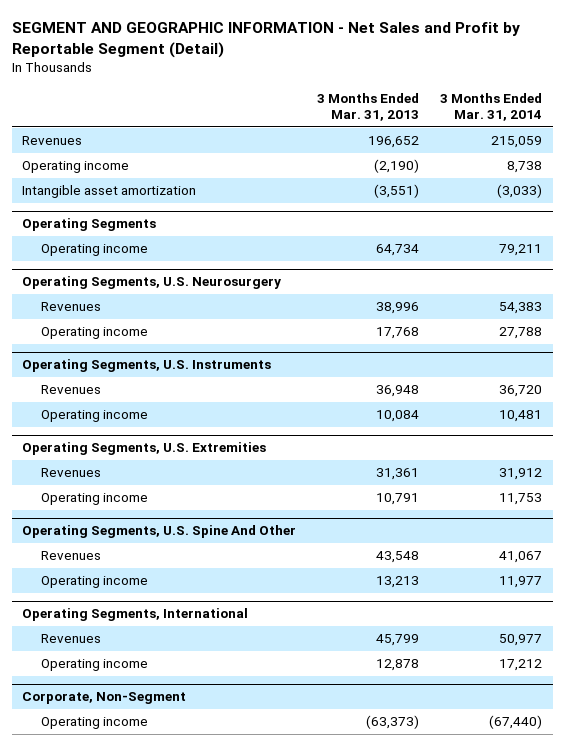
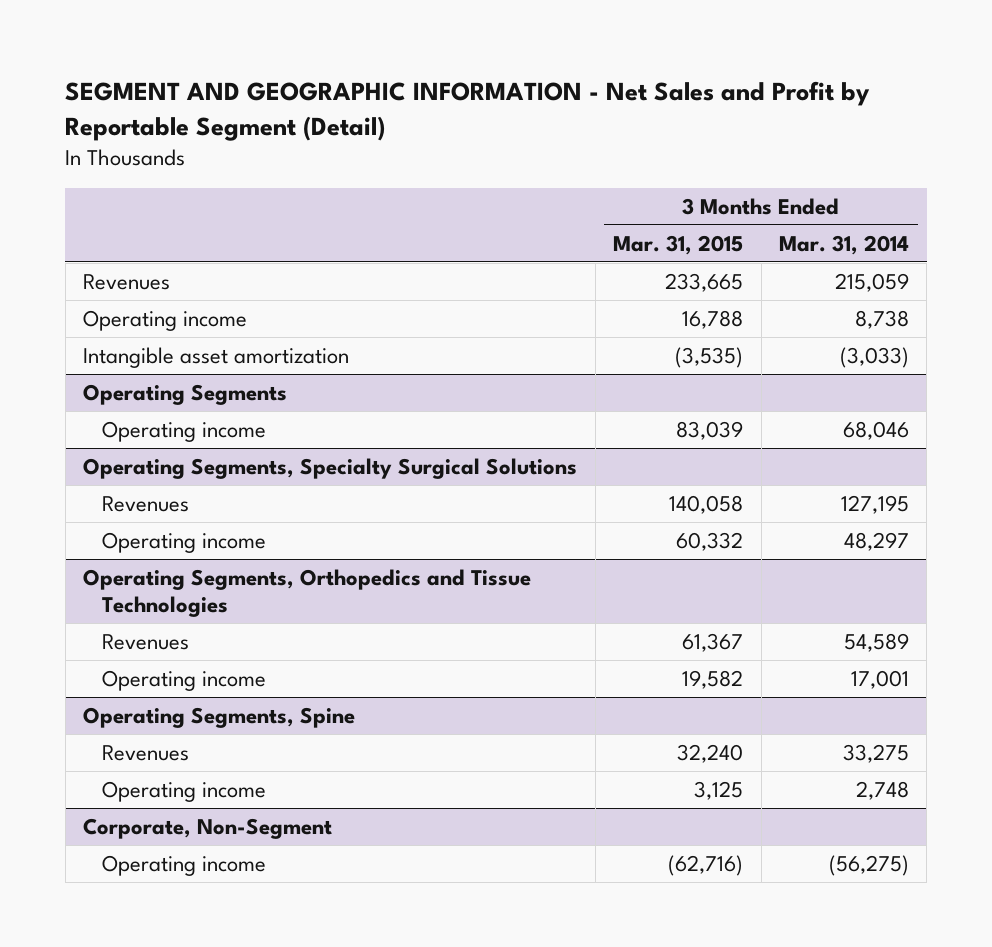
- | 3 Months Ended Mar. 31, 2013 | 3 Months Ended Mar. 31, 2014
+ | 3 Months Ended Mar. 31, 2015 | 3 Months Ended Mar. 31, 2014
@ Operating Segments
- Operating income | 64,734 | 79,211
- Operating Segments, U.S. Neurosurgery
- Revenues | 38,996 | 54,383
- Operating income | 17,768 | 27,788
- Operating Segments, U.S. Instruments
- Revenues | 36,948 | 36,720
- Operating income | 10,084 | 10,481
- Operating Segments, U.S. Extremities
- Revenues | 31,361 | 31,912
- Operating income | 10,791 | 11,753
- Operating Segments, U.S. Spine And Other
- Revenues | 43,548 | 41,067
- Operating income | 13,213 | 11,977
- Operating Segments, International
- Revenues | 45,799 | 50,977
- Operating income | 12,878 | 17,212
@ Operating Segments
+ Operating income | 83,039 | 68,046
+ Operating Segments, Specialty Surgical Solutions
+ Revenues | 140,058 | 127,195
+ Operating income | 60,332 | 48,297
+ Operating Segments, Orthopedics and Tissue Technologies
+ Revenues | 61,367 | 54,589
+ Operating income | 19,582 | 17,001
+ Operating Segments, Spine
+ Revenues | 32,240 | 33,275
+ Operating income | 3,125 | 2,748
@ Corporate, Non-Segment
- Operating income | (63,373) | (67,440)
+ Operating income | (62,716) | (56,275)

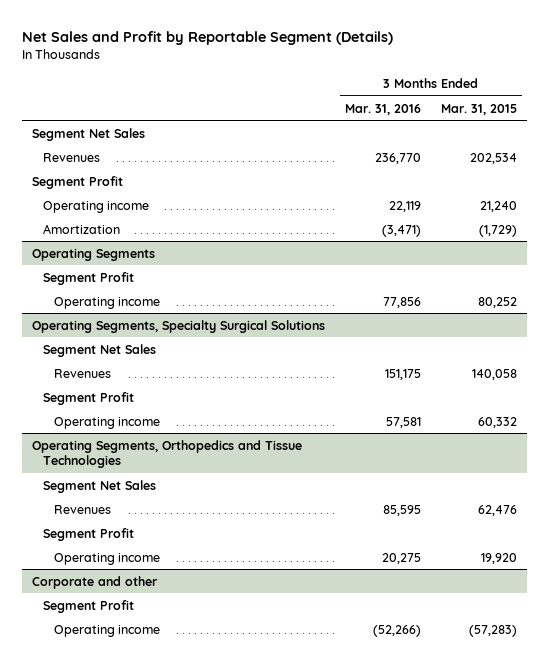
- SEGMENT AND GEOGRAPHIC INFORMATION - Net Sales and Profit by Reportable Segment (Detail)
+ Net Sales and Profit by Reportable Segment (Details)
- | 3 Months Ended Mar. 31, 2015 | 3 Months Ended Mar. 31, 2014
+ | 3 Months Ended Mar. 31, 2016 | 3 Months Ended Mar. 31, 2015
- Revenues | 233,665 | 215,059
- Operating income | 16,788 | 8,738
- Intangible asset amortization | (3,535) | (3,033)
+ Segment Net Sales
+ Revenues | 236,770 | 202,534
+ Segment Profit
+ Operating income | 22,119 | 21,240
+ Amortization | (3,471) | (1,729)
@ Operating Segments
- Operating income | 83,039 | 68,046
+ Segment Profit
+ Operating income | 77,856 | 80,252
@ Operating Segments, Specialty Surgical Solutions
+ Segment Net Sales
+ Segment Profit
@ Operating Segments, Orthopedics and Tissue Technologies
- Revenues | 61,367 | 54,589
- Operating income | 19,582 | 17,001
- Operating Segments, Spine
- Revenues | 32,240 | 33,275
- Operating income | 3,125 | 2,748
- Corporate, Non-Segment
- Operating income | (62,716) | (56,275)
@ Operating Segments, Orthopedics and Tissue Technologies
+ Segment Net Sales
+ Revenues | 85,595 | 62,476
+ Segment Profit
+ Operating income | 20,275 | 19,920
+ Corporate and other
+ Segment Profit
+ Operating income | (52,266) | (57,283)

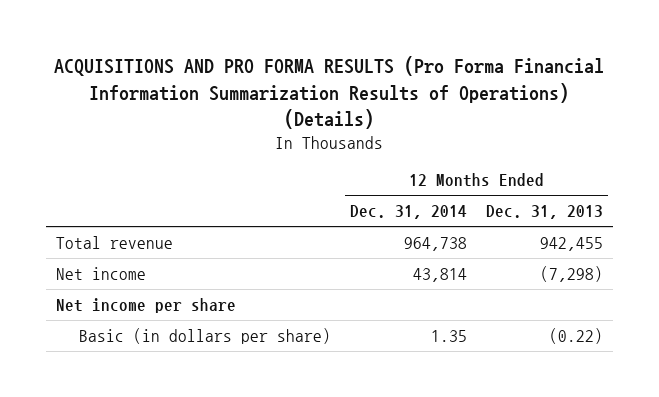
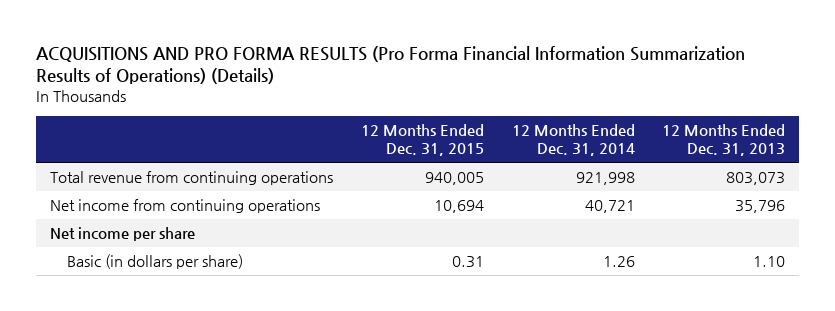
- | 12 Months Ended Dec. 31, 2014 | 12 Months Ended Dec. 31, 2013
+ | 12 Months Ended Dec. 31, 2015 | 12 Months Ended Dec. 31, 2014 | 12 Months Ended Dec. 31, 2013
- Total revenue | 964,738 | 942,455
- Net income | 43,814 | (7,298)
+ Total revenue from continuing operations | 940,005 | 921,998 | 803,073
+ Net income from continuing operations | 10,694 | 40,721 | 35,796
- Basic (in dollars per share) | 1.35 | (0.22)
+ Basic (in dollars per share) | 0.31 | 1.26 | 1.10

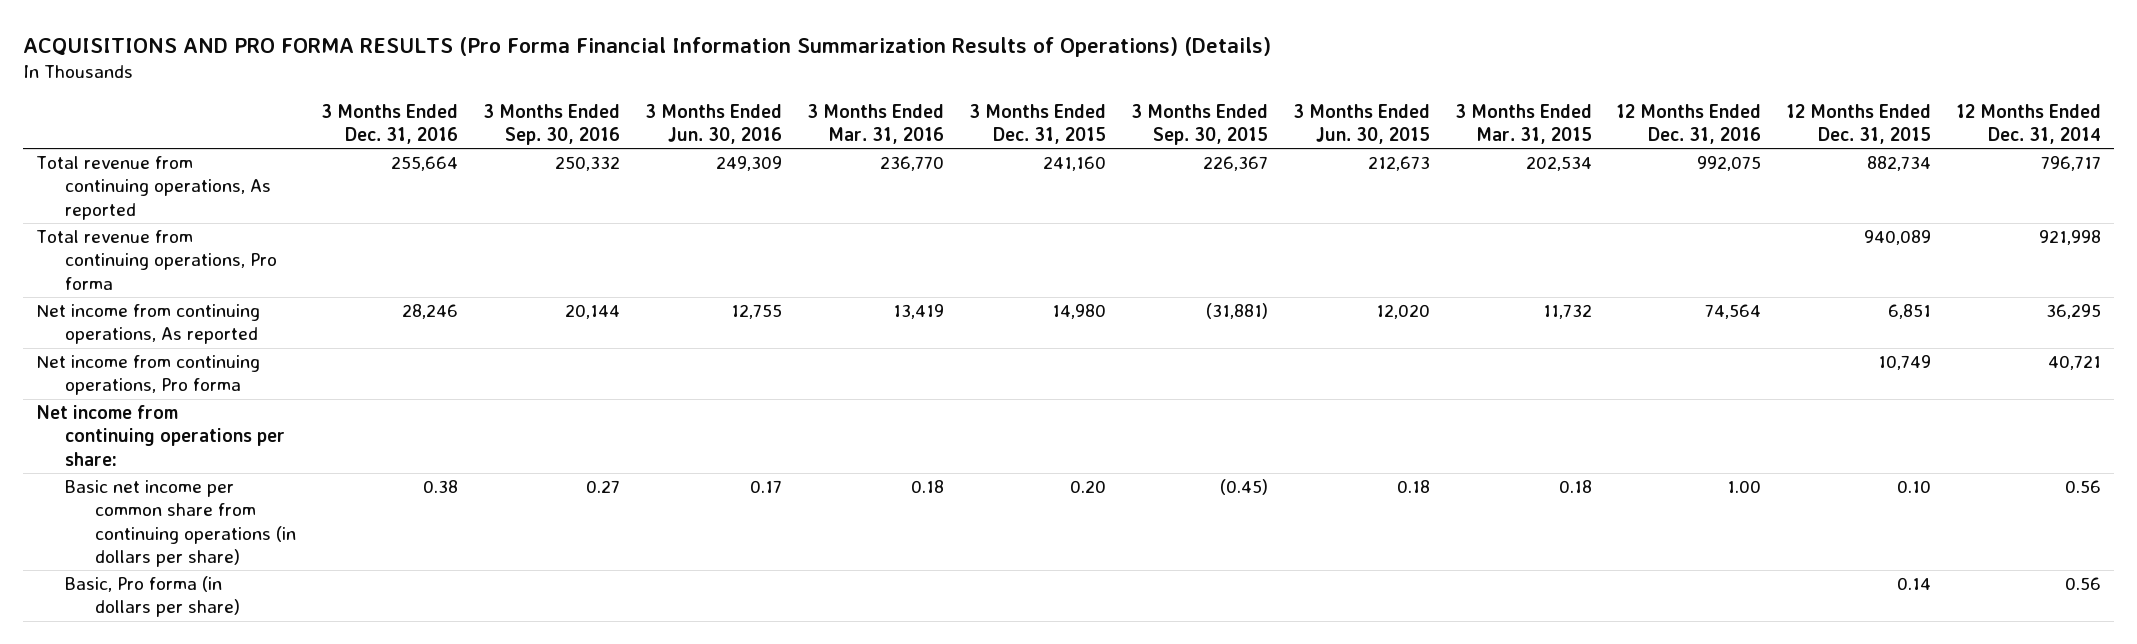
- | 12 Months Ended Dec. 31, 2015 | 12 Months Ended Dec. 31, 2014 | 12 Months Ended Dec. 31, 2013
+ | 3 Months Ended Dec. 31, 2016 | 3 Months Ended Sep. 30, 2016 | 3 Months Ended Jun. 30, 2016 | 3 Months Ended Mar. 31, 2016 | 3 Months Ended Dec. 31, 2015 | 3 Months Ended Sep. 30, 2015 | 3 Months Ended Jun. 30, 2015 | 3 Months Ended Mar. 31, 2015 | 12 Months Ended Dec. 31, 2016 | 12 Months Ended Dec. 31, 2015 | 12 Months Ended Dec. 31, 2014
- Total revenue from continuing operations | 940,005 | 921,998 | 803,073
- Net income from continuing operations | 10,694 | 40,721 | 35,796
- Net income per share
- Basic (in dollars per share) | 0.31 | 1.26 | 1.10
+ Total revenue from continuing operations, As reported | 255,664 | 250,332 | 249,309 | 236,770 | 241,160 | 226,367 | 212,673 | 202,534 | 992,075 | 882,734 | 796,717
+ Total revenue from continuing operations, Pro forma | | | | | | | | | | 940,089 | 921,998
+ Net income from continuing operations, As reported | 28,246 | 20,144 | 12,755 | 13,419 | 14,980 | (31,881) | 12,020 | 11,732 | 74,564 | 6,851 | 36,295
+ Net income from continuing operations, Pro forma | | | | | | | | | | 10,749 | 40,721
+ Net income from continuing operations per share:
+ Basic net income per common share from continuing operations (in dollars per share) | 0.38 | 0.27 | 0.17 | 0.18 | 0.20 | (0.45) | 0.18 | 0.18 | 1.00 | 0.10 | 0.56
+ Basic, Pro forma (in dollars per share) | | | | | | | | | | 0.14 | 0.56

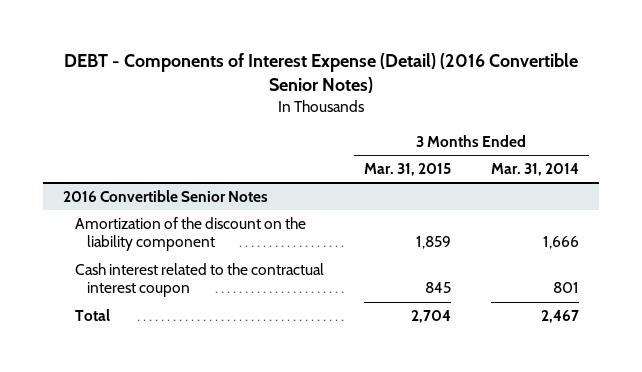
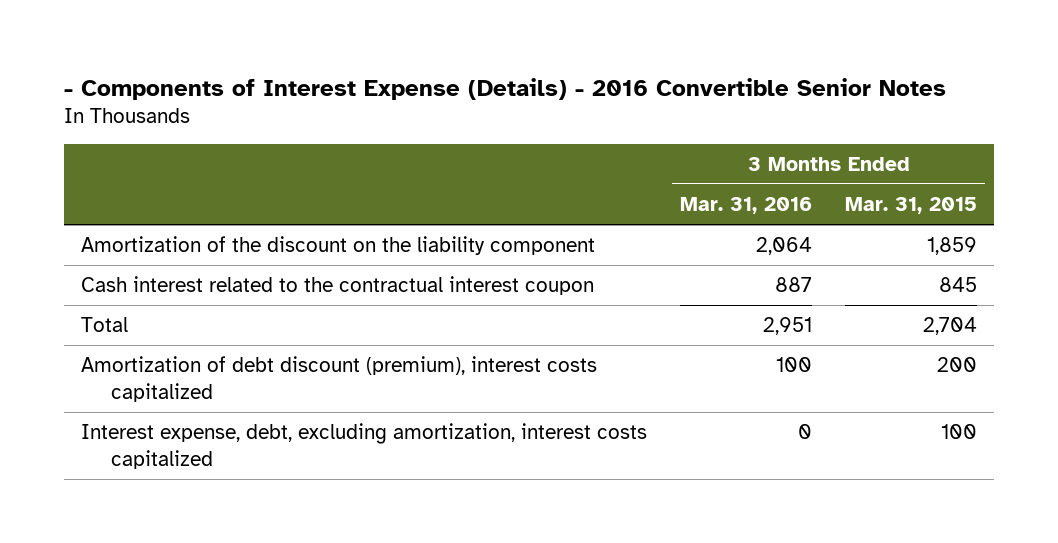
- DEBT - Components of Interest Expense (Detail) (2016 Convertible Senior Notes)
+ - Components of Interest Expense (Details) - 2016 Convertible Senior Notes
- | 3 Months Ended Mar. 31, 2015 | 3 Months Ended Mar. 31, 2014
+ | 3 Months Ended Mar. 31, 2016 | 3 Months Ended Mar. 31, 2015
- 2016 Convertible Senior Notes
+ Amortization of debt discount (premium), interest costs capitalized | 100 | 200
+ Interest expense, debt, excluding amortization, interest costs capitalized | 0 | 100

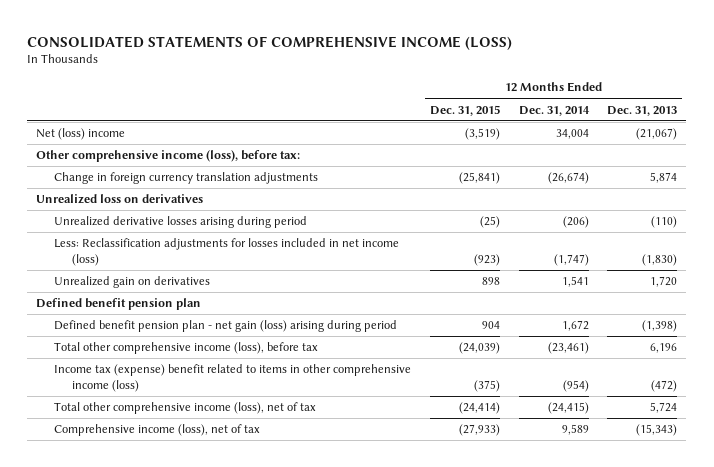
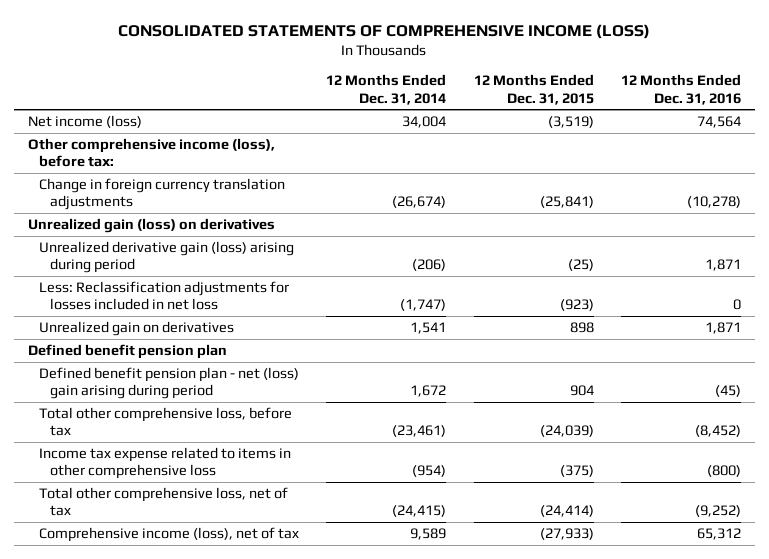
- | 12 Months Ended Dec. 31, 2015 | 12 Months Ended Dec. 31, 2014 | 12 Months Ended Dec. 31, 2013
+ | 12 Months Ended Dec. 31, 2014 | 12 Months Ended Dec. 31, 2015 | 12 Months Ended Dec. 31, 2016
- Net (loss) income | (3,519) | 34,004 | (21,067)
+ Net income (loss) | 34,004 | (3,519) | 74,564
- Unrealized loss on derivatives
- Unrealized derivative losses arising during period | (25) | (206) | (110)
- Less: Reclassification adjustments for losses included in net income (loss) | (923) | (1,747) | (1,830)
+ Unrealized gain (loss) on derivatives
+ Unrealized derivative gain (loss) arising during period | (206) | (25) | 1,871
+ Less: Reclassification adjustments for losses included in net loss | (1,747) | (923) | 0
- Defined benefit pension plan - net gain (loss) arising during period | 904 | 1,672 | (1,398)
- Total other comprehensive income (loss), before tax | (24,039) | (23,461) | 6,196
- Income tax (expense) benefit related to items in other comprehensive income (loss) | (375) | (954) | (472)
- Total other comprehensive income (loss), net of tax | (24,414) | (24,415) | 5,724
+ Defined benefit pension plan - net (loss) gain arising during period | 1,672 | 904 | (45)
+ Total other comprehensive loss, before tax | (23,461) | (24,039) | (8,452)
+ Income tax expense related to items in other comprehensive loss | (954) | (375) | (800)
+ Total other comprehensive loss, net of tax | (24,415) | (24,414) | (9,252)

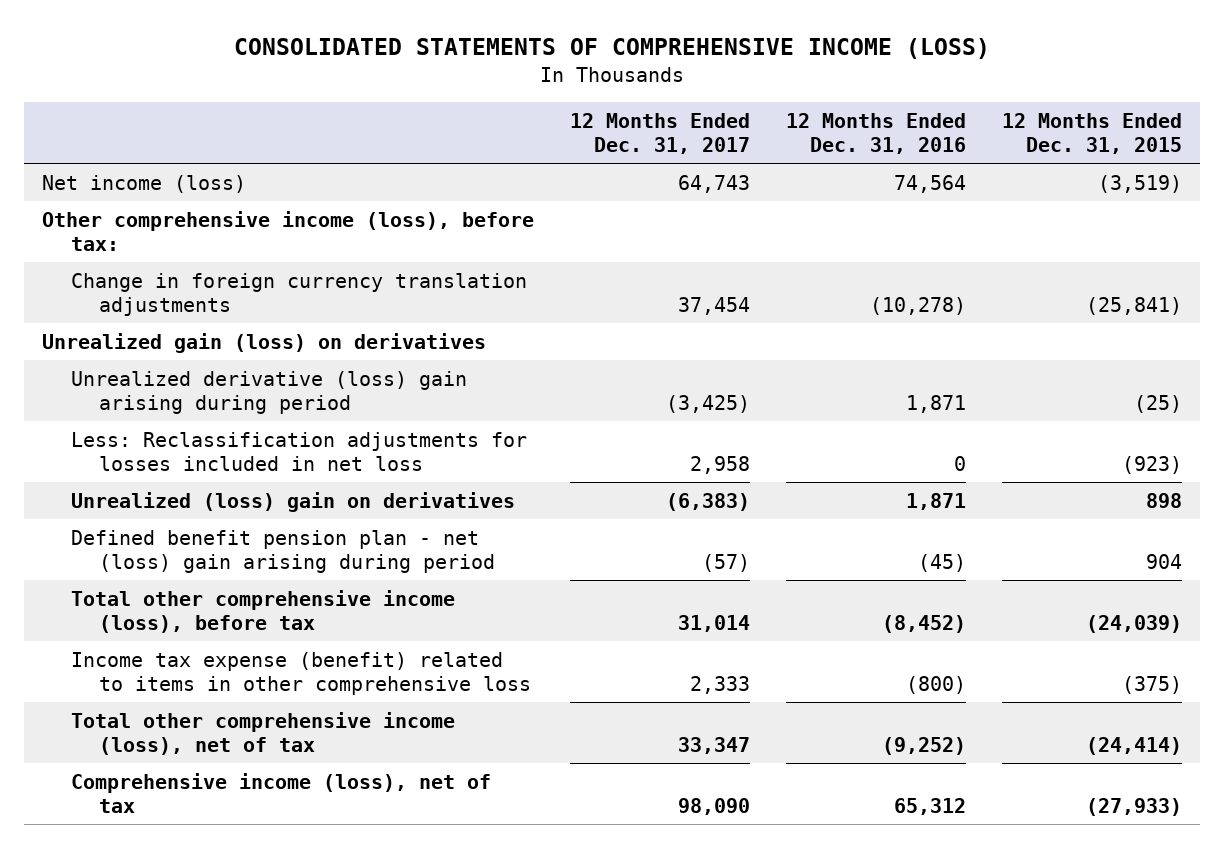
- | 12 Months Ended Dec. 31, 2014 | 12 Months Ended Dec. 31, 2015 | 12 Months Ended Dec. 31, 2016
+ | 12 Months Ended Dec. 31, 2017 | 12 Months Ended Dec. 31, 2016 | 12 Months Ended Dec. 31, 2015
- Unrealized derivative gain (loss) arising during period | (206) | (25) | 1,871
+ Unrealized derivative (loss) gain arising during period | (3,425) | 1,871 | (25)
- Unrealized gain on derivatives | 1,541 | 898 | 1,871
- Defined benefit pension plan
+ Unrealized (loss) gain on derivatives | (6,383) | 1,871 | 898
- Total other comprehensive loss, before tax | (23,461) | (24,039) | (8,452)
- Income tax expense related to items in other comprehensive loss | (954) | (375) | (800)
- Total other comprehensive loss, net of tax | (24,415) | (24,414) | (9,252)
+ Total other comprehensive income (loss), before tax | 31,014 | (8,452) | (24,039)
+ Income tax expense (benefit) related to items in other comprehensive loss | 2,333 | (800) | (375)
+ Total other comprehensive income (loss), net of tax | 33,347 | (9,252) | (24,414)

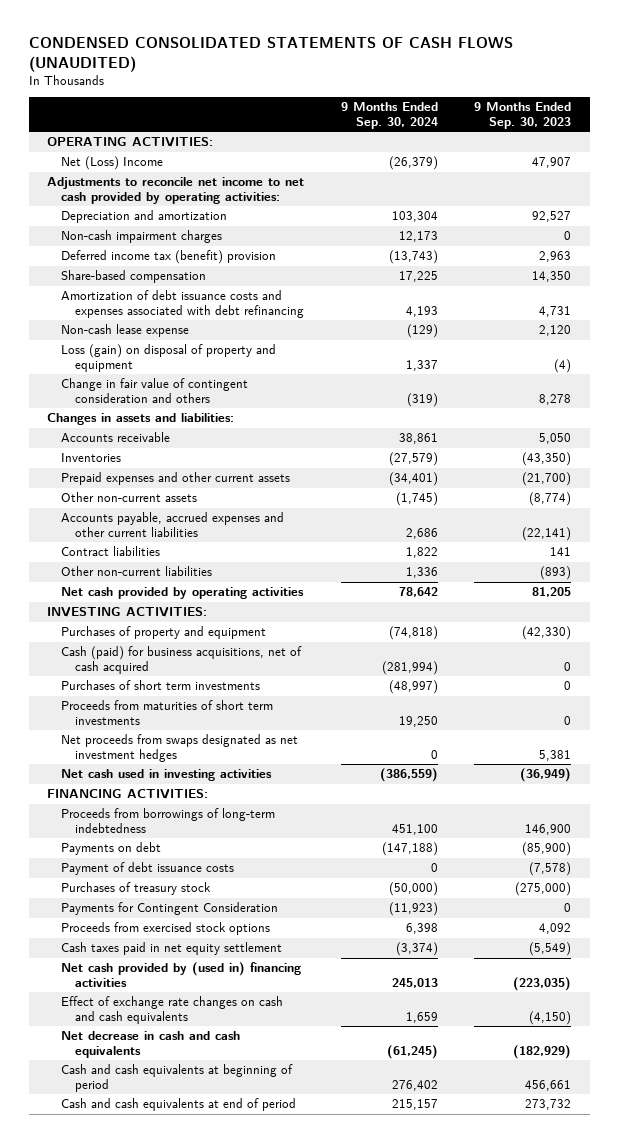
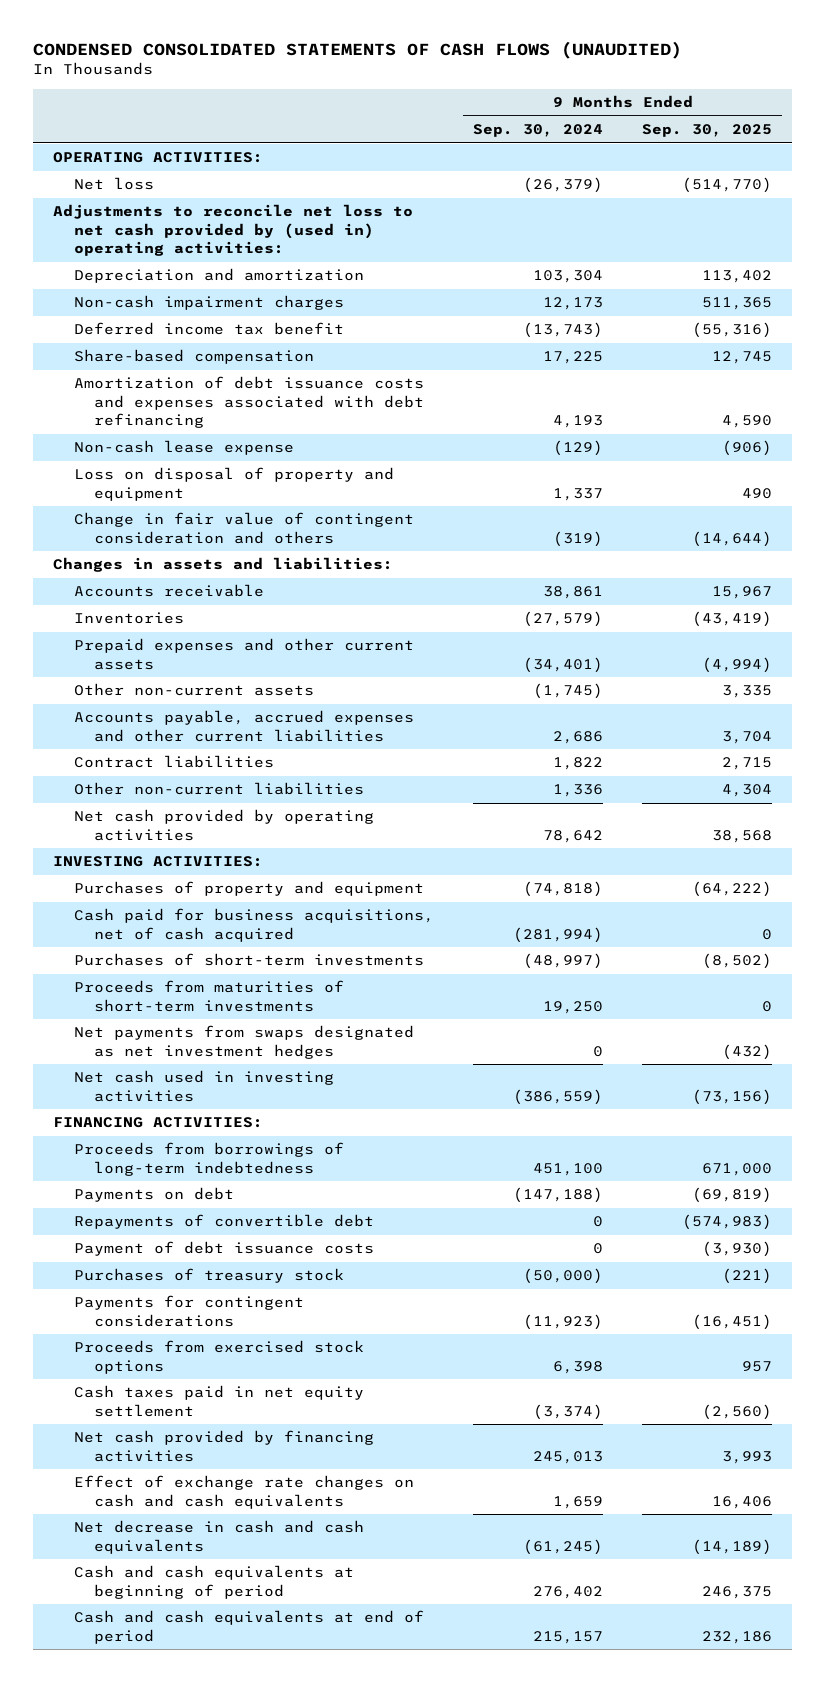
- | 9 Months Ended Sep. 30, 2024 | 9 Months Ended Sep. 30, 2023
+ | 9 Months Ended Sep. 30, 2024 | 9 Months Ended Sep. 30, 2025
- Net (Loss) Income | (26,379) | 47,907
- Adjustments to reconcile net income to net cash provided by operating activities:
+ Net loss | (26,379) | (514,770)
+ Adjustments to reconcile net loss to net cash provided by (used in) operating activities:
- Deferred income tax (benefit) provision | (13,743) | 2,963
+ Deferred income tax benefit | (13,743) | (55,316)
- Loss (gain) on disposal of property and equipment | 1,337 | (4)
+ Loss on disposal of property and equipment | 1,337 | 490
- Cash (paid) for business acquisitions, net of cash acquired | (281,994) | 0
- Purchases of short term investments | (48,997) | 0
- Proceeds from maturities of short term investments | 19,250 | 0
- Net proceeds from swaps designated as net investment hedges | 0 | 5,381
+ Cash paid for business acquisitions, net of cash acquired | (281,994) | 0
+ Purchases of short-term investments | (48,997) | (8,502)
+ Proceeds from maturities of short-term investments | 19,250 | 0
+ Net payments from swaps designated as net investment hedges | 0 | (432)
+ Repayments of convertible debt | 0 | (574,983)
- Payments for Contingent Consideration | (11,923) | 0
+ Payments for contingent considerations | (11,923) | (16,451)
- Net cash provided by (used in) financing activities | 245,013 | (223,035)
+ Net cash provided by financing activities | 245,013 | 3,993

